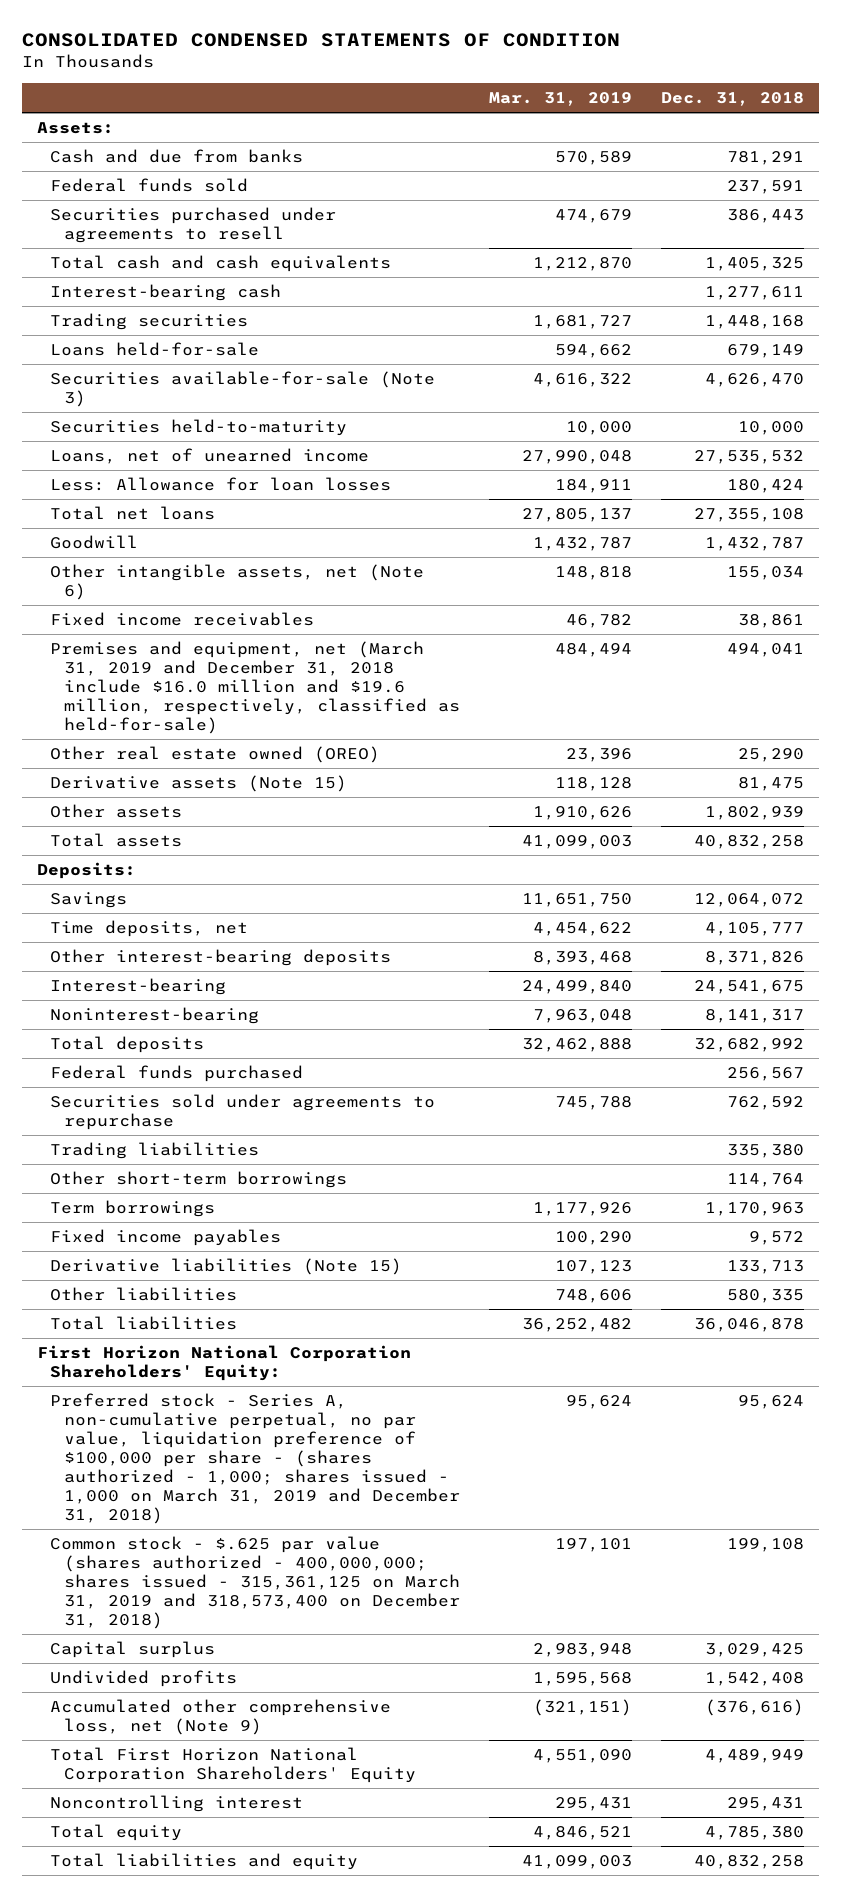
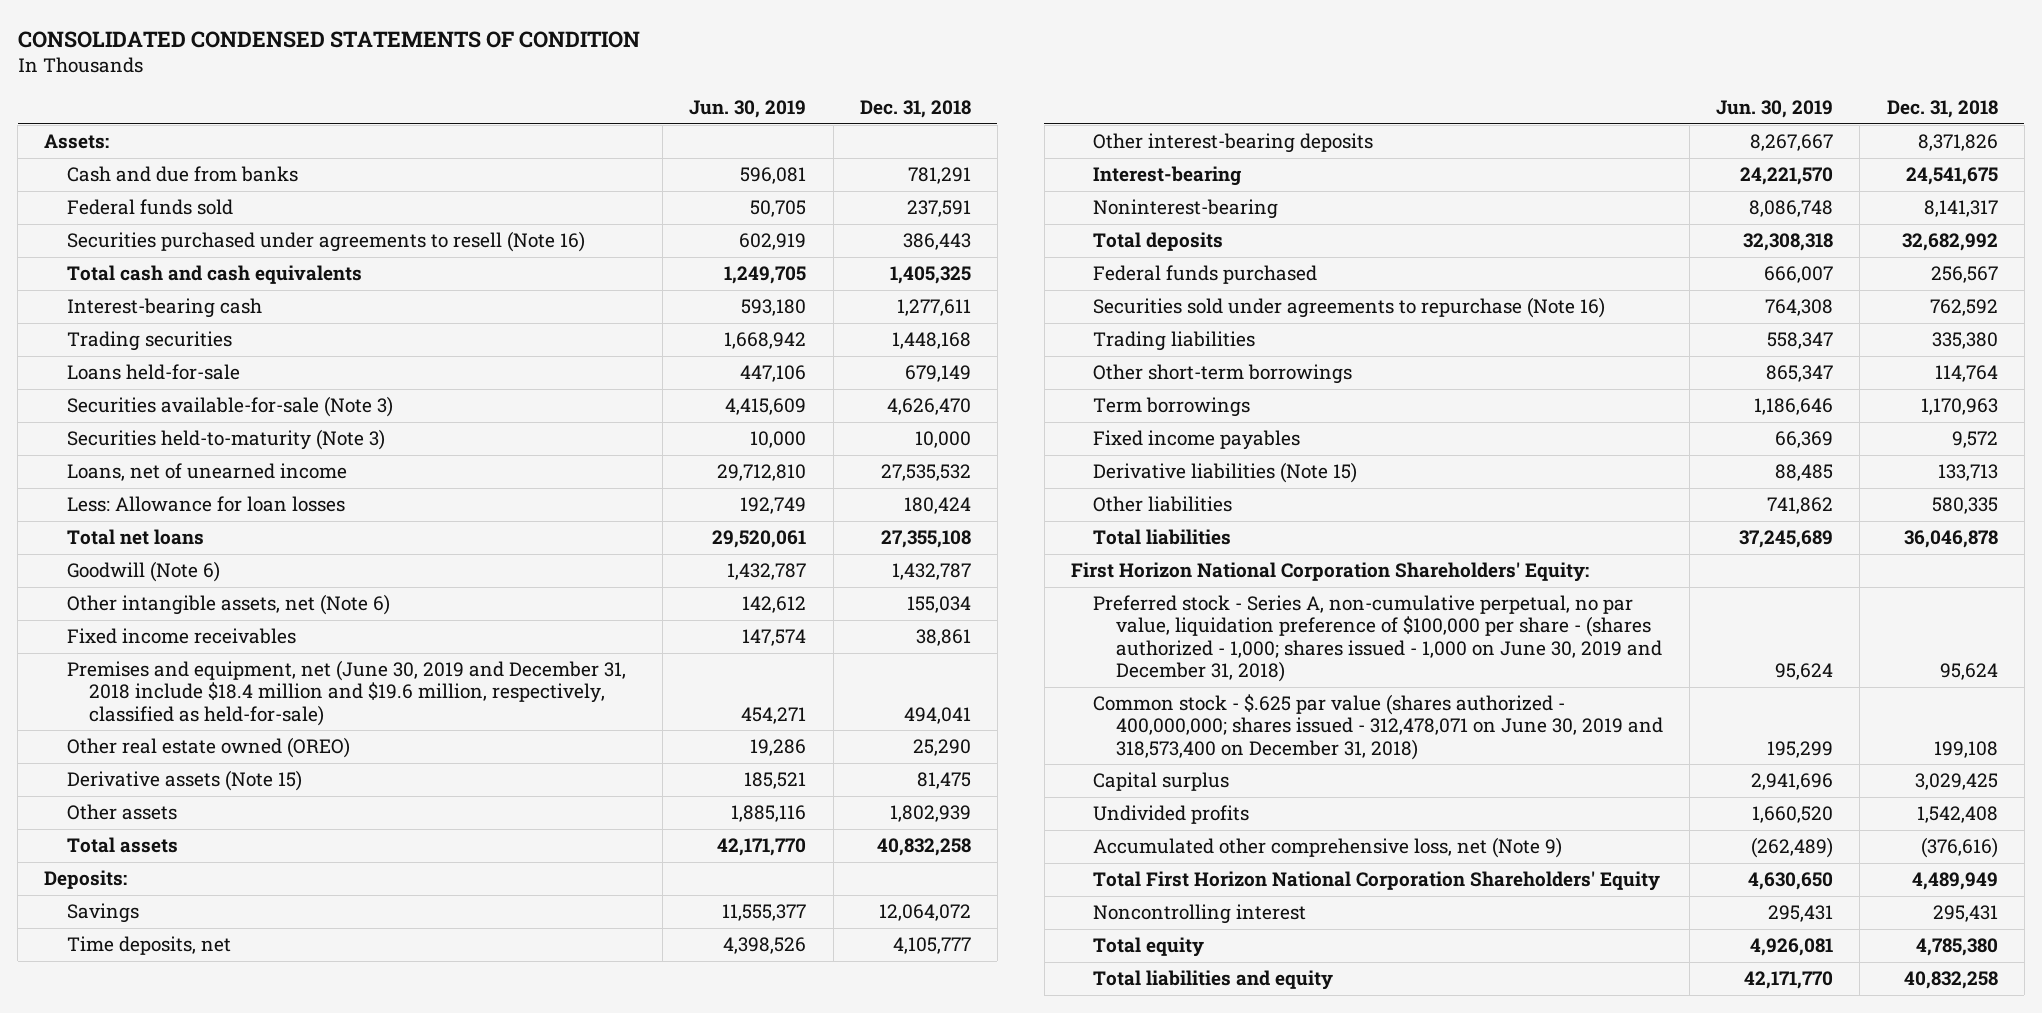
- | Mar. 31, 2019 | Dec. 31, 2018
+ | Jun. 30, 2019 | Dec. 31, 2018
- Securities purchased under agreements to resell | 474,679 | 386,443
+ Securities purchased under agreements to resell (Note 16) | 602,919 | 386,443
- Securities held-to-maturity | 10,000 | 10,000
+ Securities held-to-maturity (Note 3) | 10,000 | 10,000
- Goodwill | 1,432,787 | 1,432,787
+ Goodwill (Note 6) | 1,432,787 | 1,432,787
- Premises and equipment, net (March 31, 2019 and December 31, 2018 include $16.0 million and $19.6 million, respectively, classified as held-for-sale) | 484,494 | 494,041
+ Premises and equipment, net (June 30, 2019 and December 31, 2018 include $18.4 million and $19.6 million, respectively, classified as held-for-sale) | 454,271 | 494,041
- Securities sold under agreements to repurchase | 745,788 | 762,592
+ Securities sold under agreements to repurchase (Note 16) | 764,308 | 762,592
- Preferred stock - Series A, non-cumulative perpetual, no par value, liquidation preference of $100,000 per share - (shares authorized - 1,000; shares issued - 1,000 on March 31, 2019 and December 31, 2018) | 95,624 | 95,624
- Common stock - $.625 par value (shares authorized - 400,000,000; shares issued - 315,361,125 on March 31, 2019 and 318,573,400 on December 31, 2018) | 197,101 | 199,108
+ Preferred stock - Series A, non-cumulative perpetual, no par value, liquidation preference of $100,000 per share - (shares authorized - 1,000; shares issued - 1,000 on June 30, 2019 and December 31, 2018) | 95,624 | 95,624
+ Common stock - $.625 par value (shares authorized - 400,000,000; shares issued - 312,478,071 on June 30, 2019 and 318,573,400 on December 31, 2018) | 195,299 | 199,108

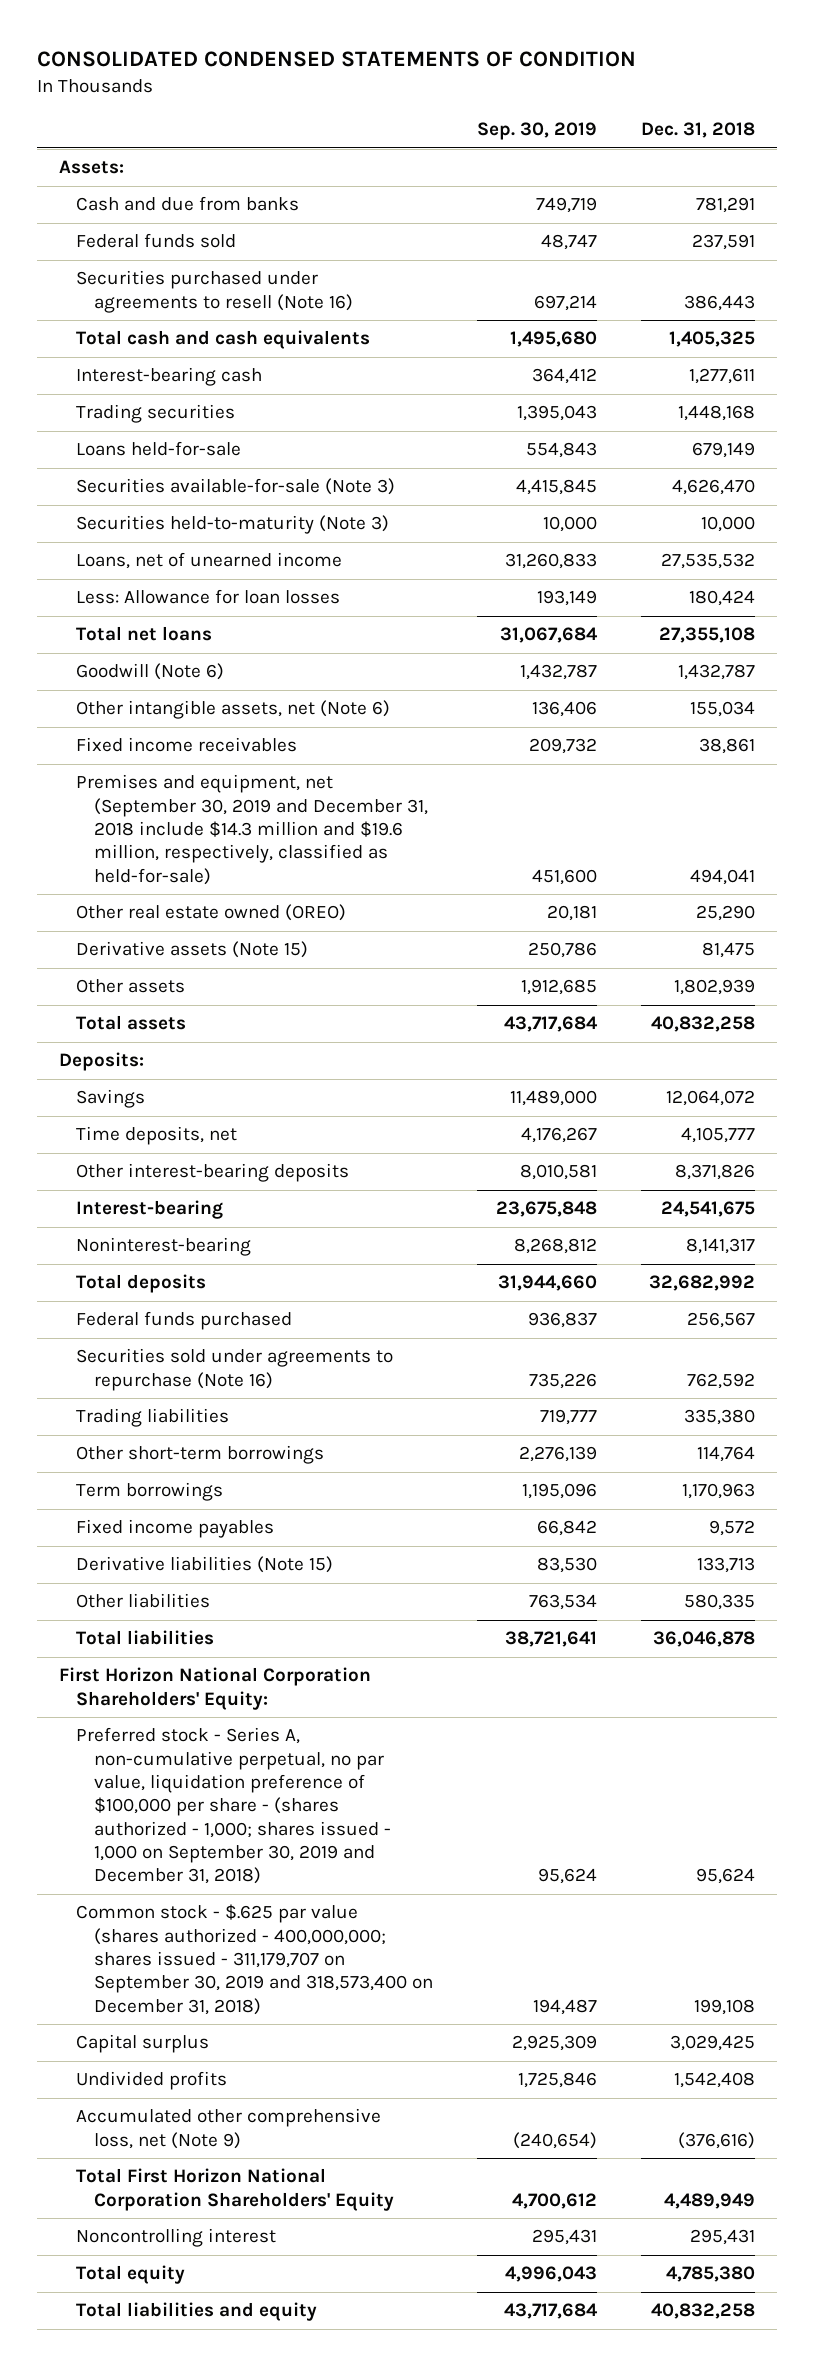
- | Jun. 30, 2019 | Dec. 31, 2018
+ | Sep. 30, 2019 | Dec. 31, 2018
- Premises and equipment, net (June 30, 2019 and December 31, 2018 include $18.4 million and $19.6 million, respectively, classified as held-for-sale) | 454,271 | 494,041
+ Premises and equipment, net (September 30, 2019 and December 31, 2018 include $14.3 million and $19.6 million, respectively, classified as held-for-sale) | 451,600 | 494,041
- Preferred stock - Series A, non-cumulative perpetual, no par value, liquidation preference of $100,000 per share - (shares authorized - 1,000; shares issued - 1,000 on June 30, 2019 and December 31, 2018) | 95,624 | 95,624
- Common stock - $.625 par value (shares authorized - 400,000,000; shares issued - 312,478,071 on June 30, 2019 and 318,573,400 on December 31, 2018) | 195,299 | 199,108
+ Preferred stock - Series A, non-cumulative perpetual, no par value, liquidation preference of $100,000 per share - (shares authorized - 1,000; shares issued - 1,000 on September 30, 2019 and December 31, 2018) | 95,624 | 95,624
+ Common stock - $.625 par value (shares authorized - 400,000,000; shares issued - 311,179,707 on September 30, 2019 and 318,573,400 on December 31, 2018) | 194,487 | 199,108

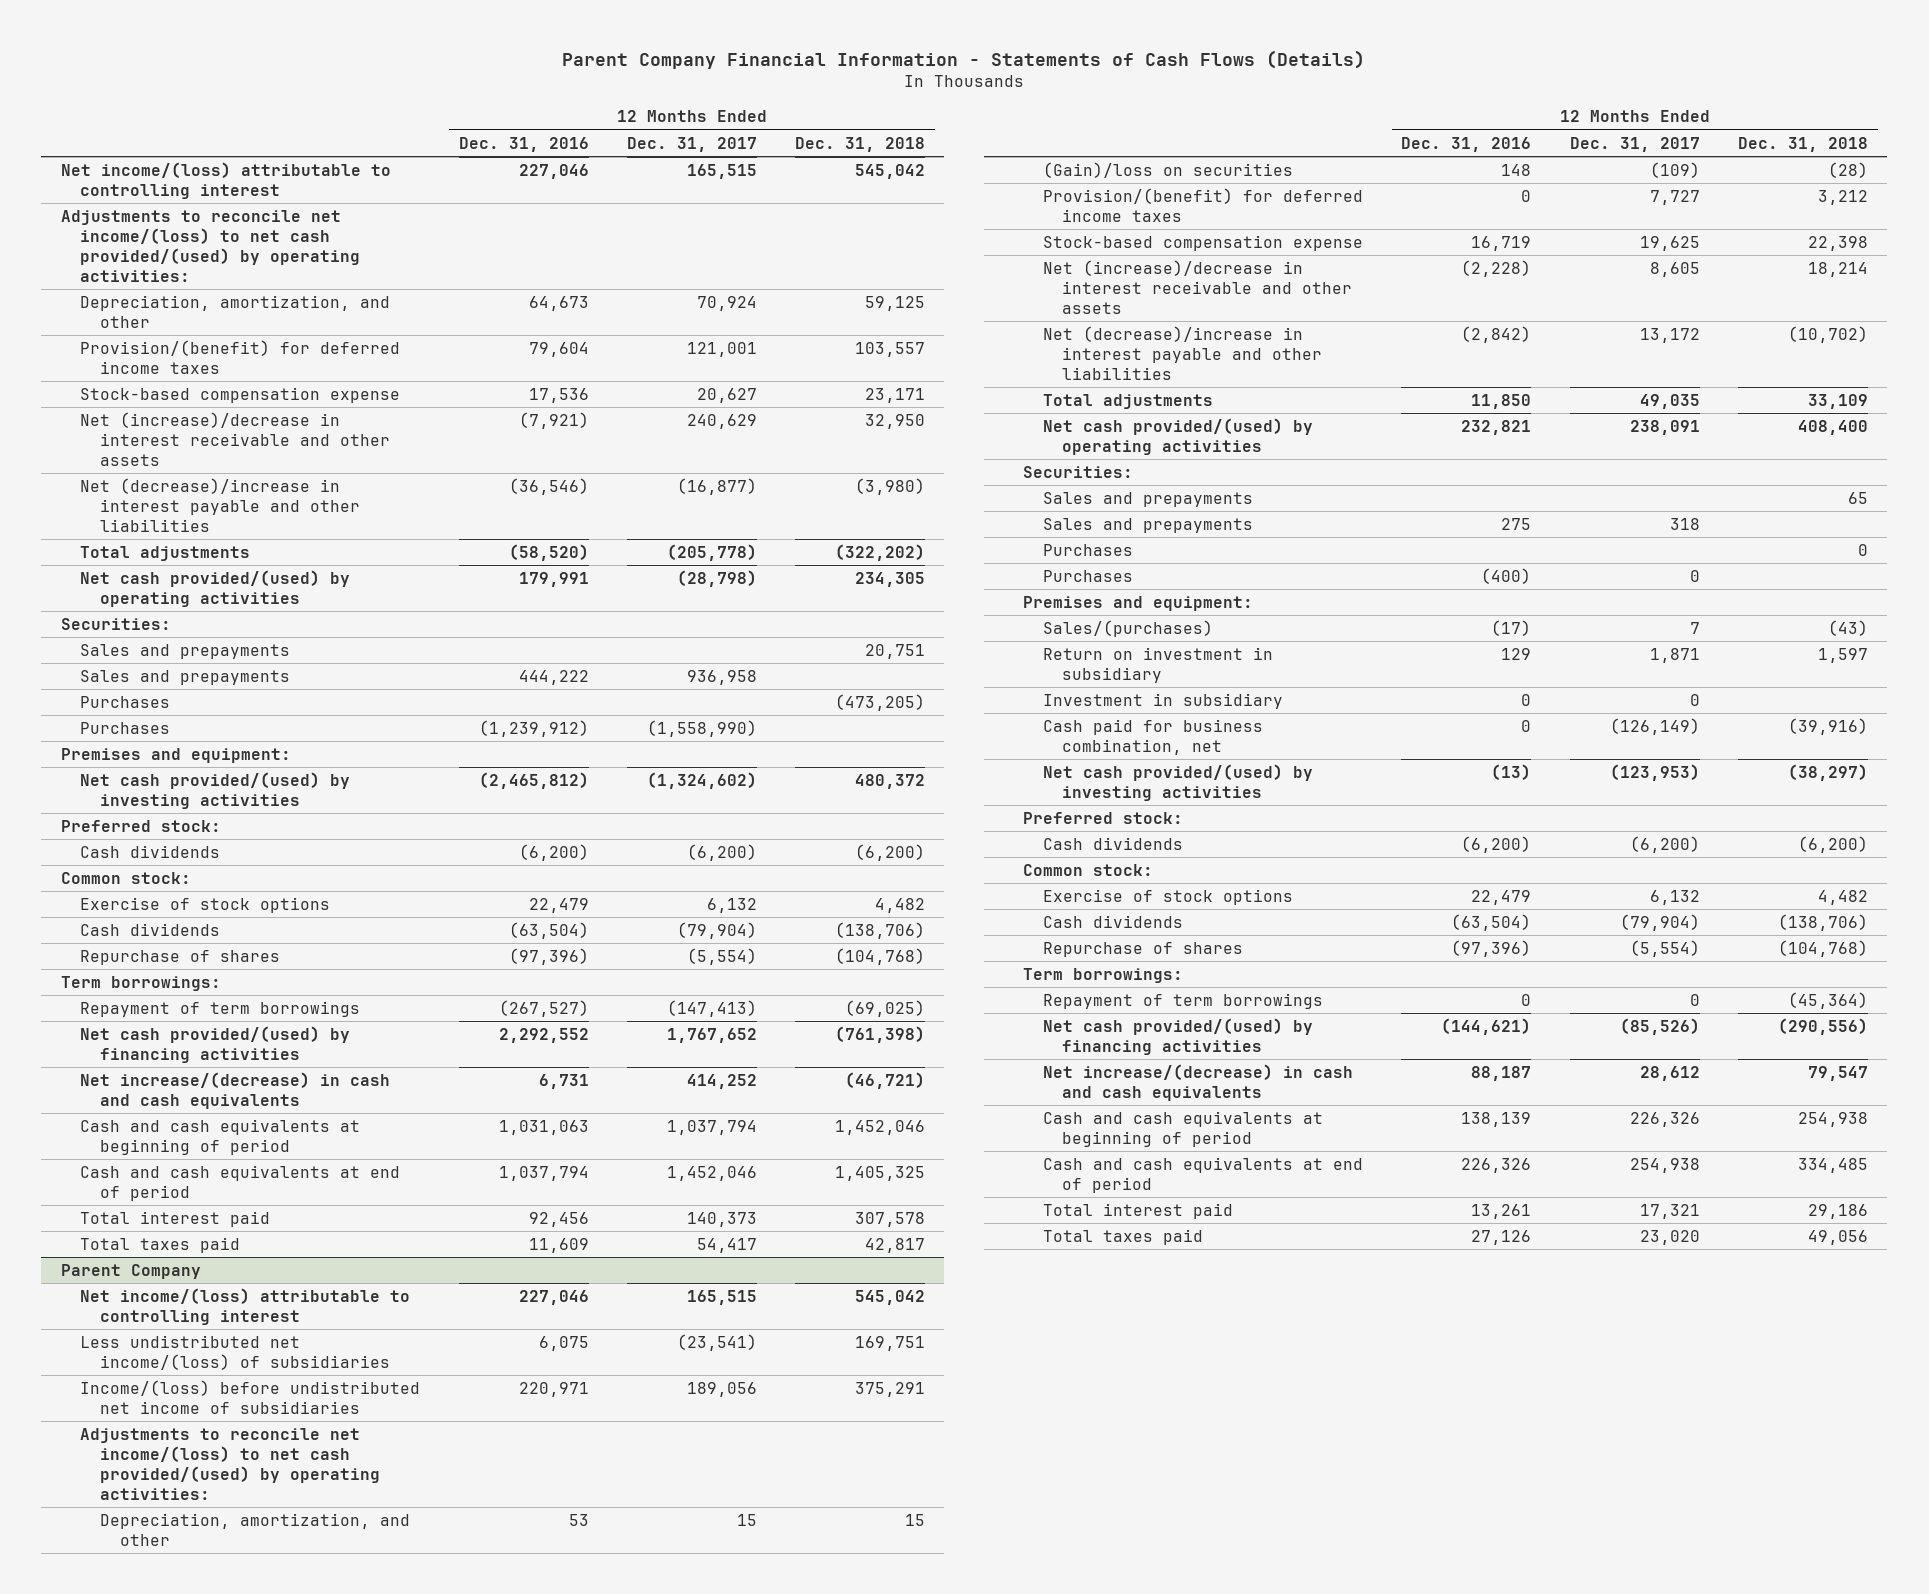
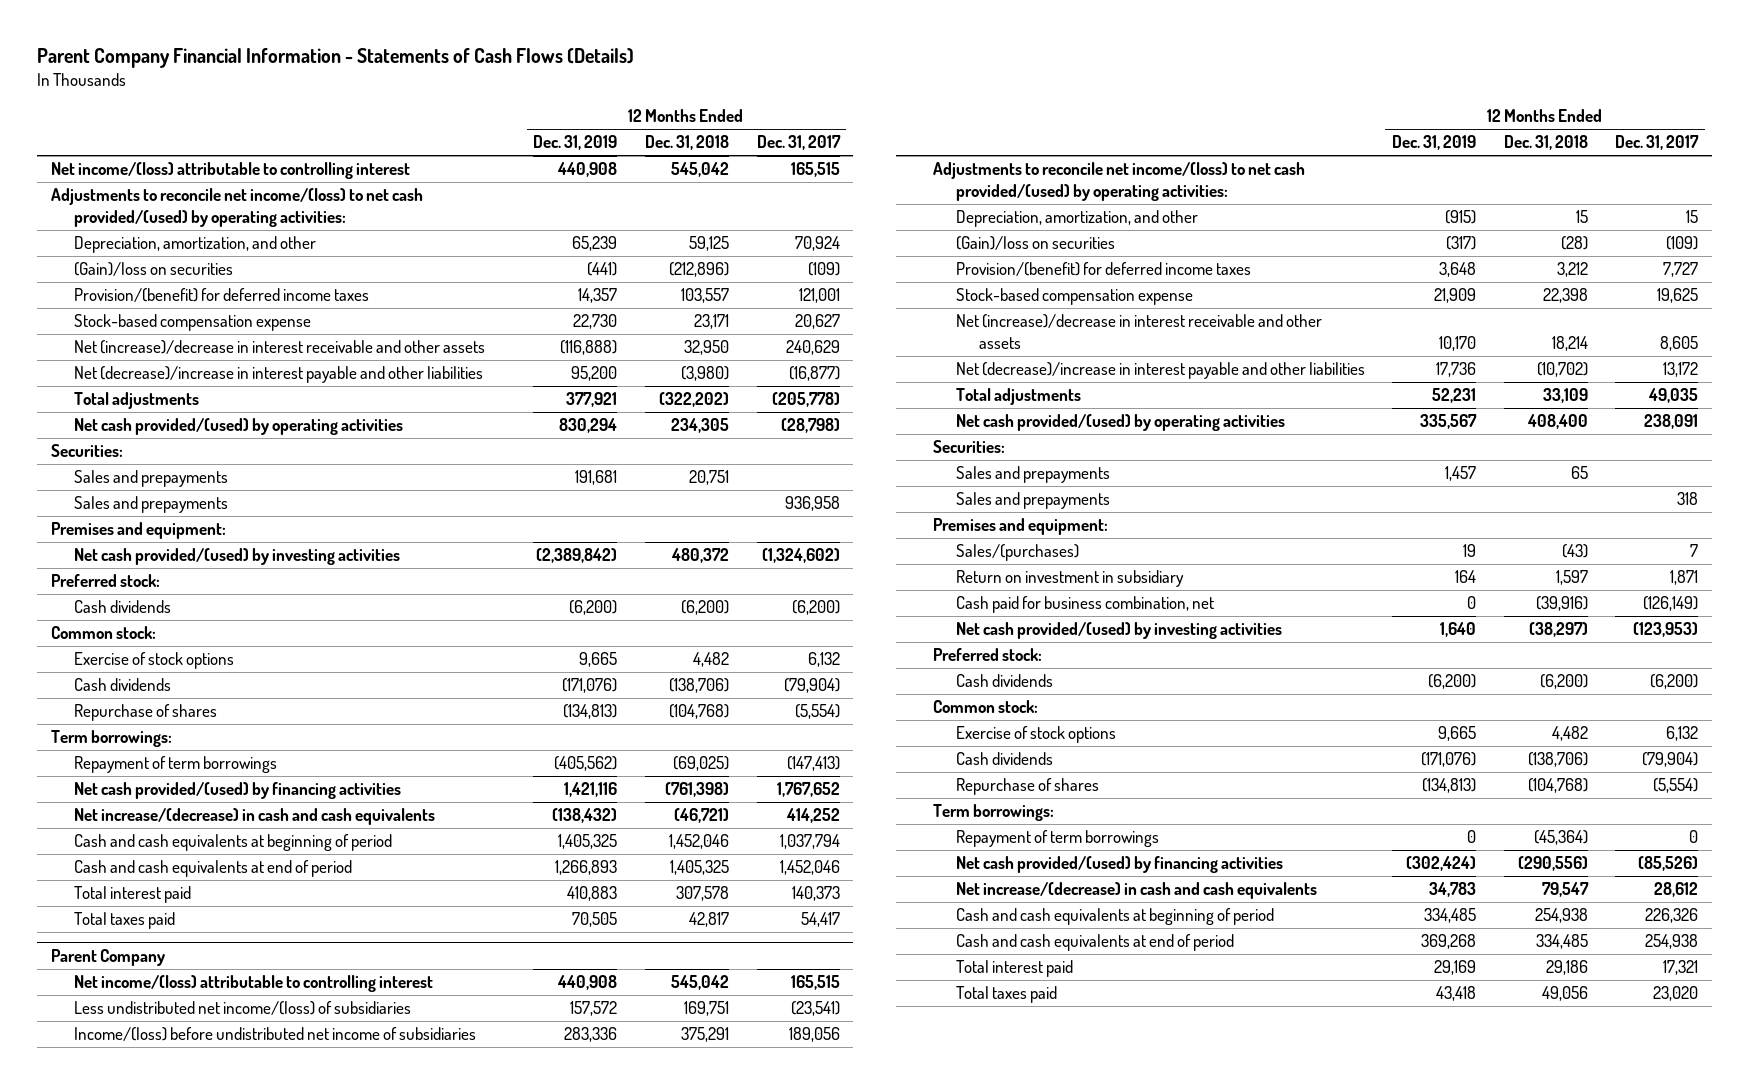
- | 12 Months Ended Dec. 31, 2016 | 12 Months Ended Dec. 31, 2017 | 12 Months Ended Dec. 31, 2018
+ | 12 Months Ended Dec. 31, 2019 | 12 Months Ended Dec. 31, 2018 | 12 Months Ended Dec. 31, 2017
+ (Gain)/loss on securities | (441) | (212,896) | (109)
- Purchases | | | (473,205)
- Purchases | (1,239,912) | (1,558,990) |
@ Parent Company
- Purchases | | | 0
- Purchases | (400) | 0 |
- Investment in subsidiary | 0 | 0 |

